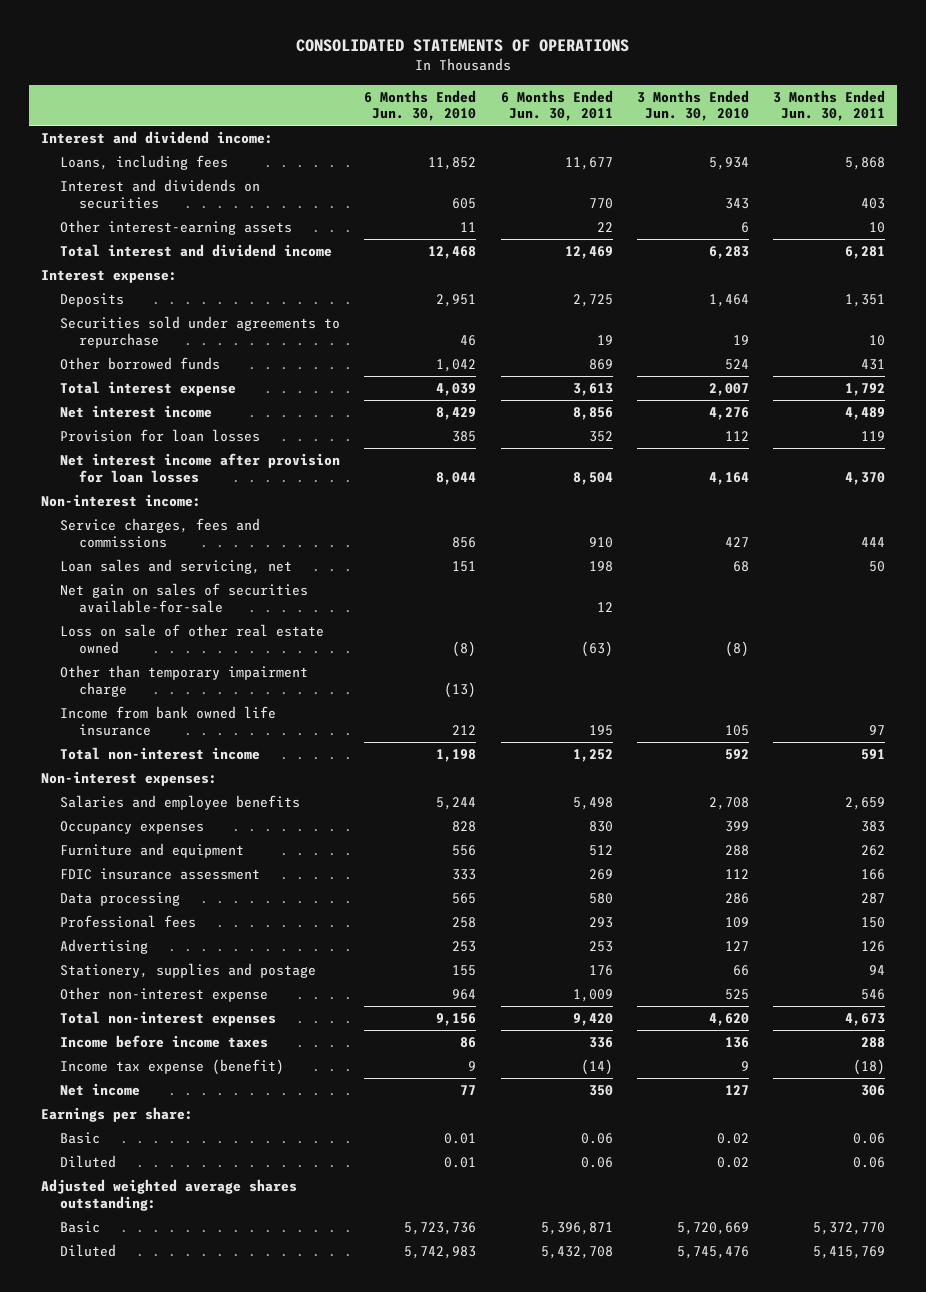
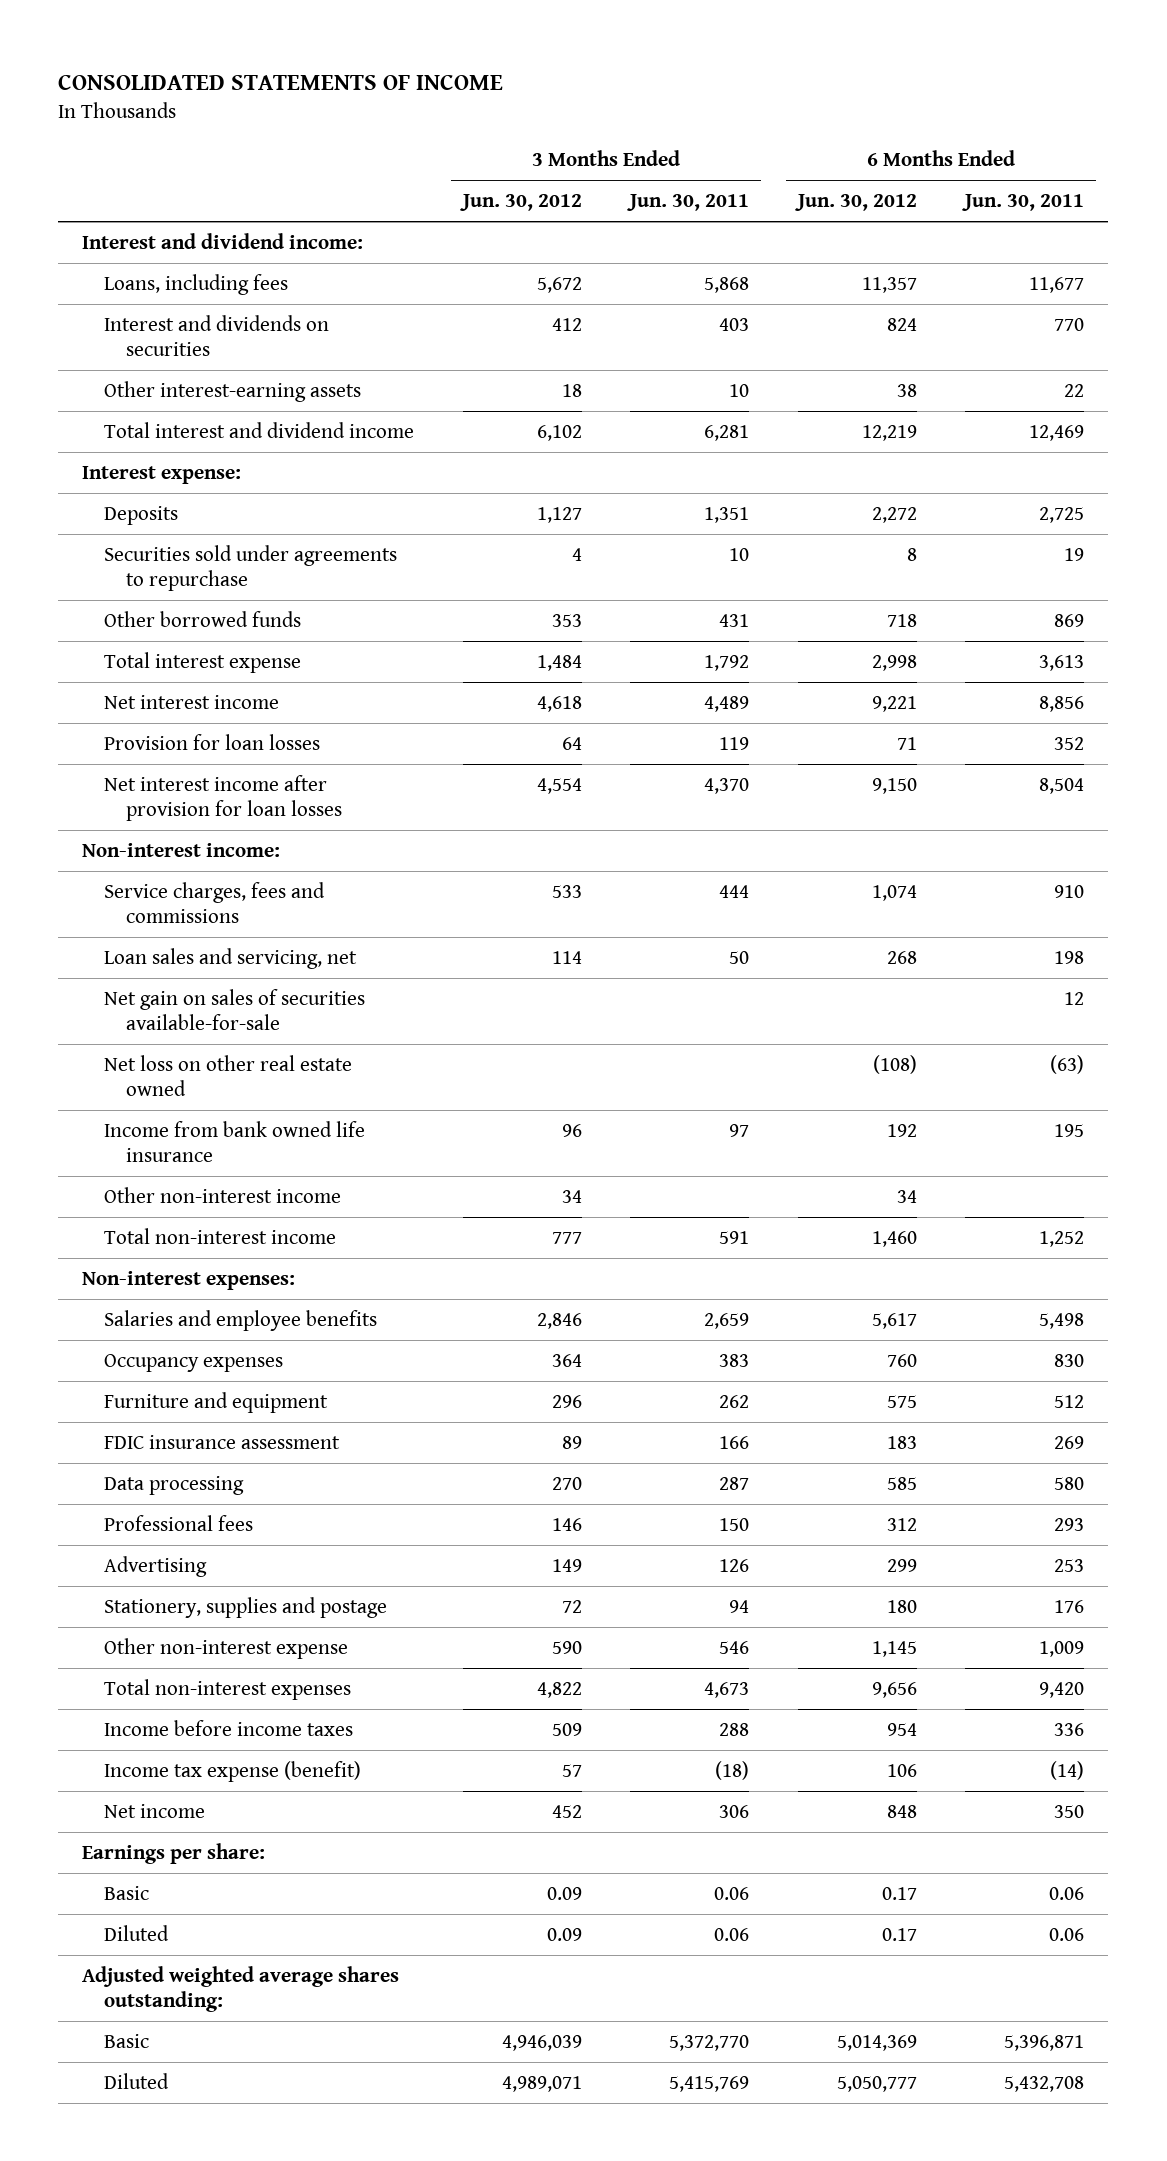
- CONSOLIDATED STATEMENTS OF OPERATIONS
+ CONSOLIDATED STATEMENTS OF INCOME
- | 6 Months Ended Jun. 30, 2010 | 6 Months Ended Jun. 30, 2011 | 3 Months Ended Jun. 30, 2010 | 3 Months Ended Jun. 30, 2011
+ | 3 Months Ended Jun. 30, 2012 | 3 Months Ended Jun. 30, 2011 | 6 Months Ended Jun. 30, 2012 | 6 Months Ended Jun. 30, 2011
- Loss on sale of other real estate owned | (8) | (63) | (8) |
- Other than temporary impairment charge | (13) | | |
+ Net loss on other real estate owned | | | (108) | (63)
+ Other non-interest income | 34 | | 34 |

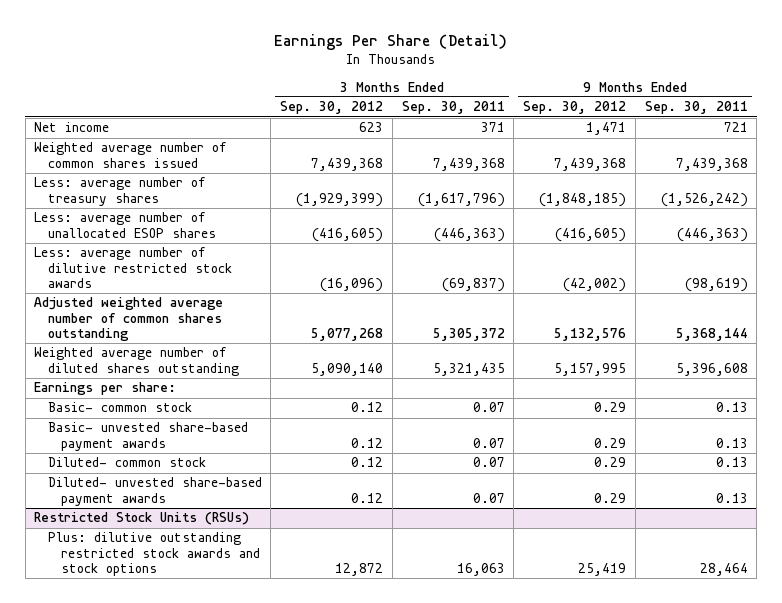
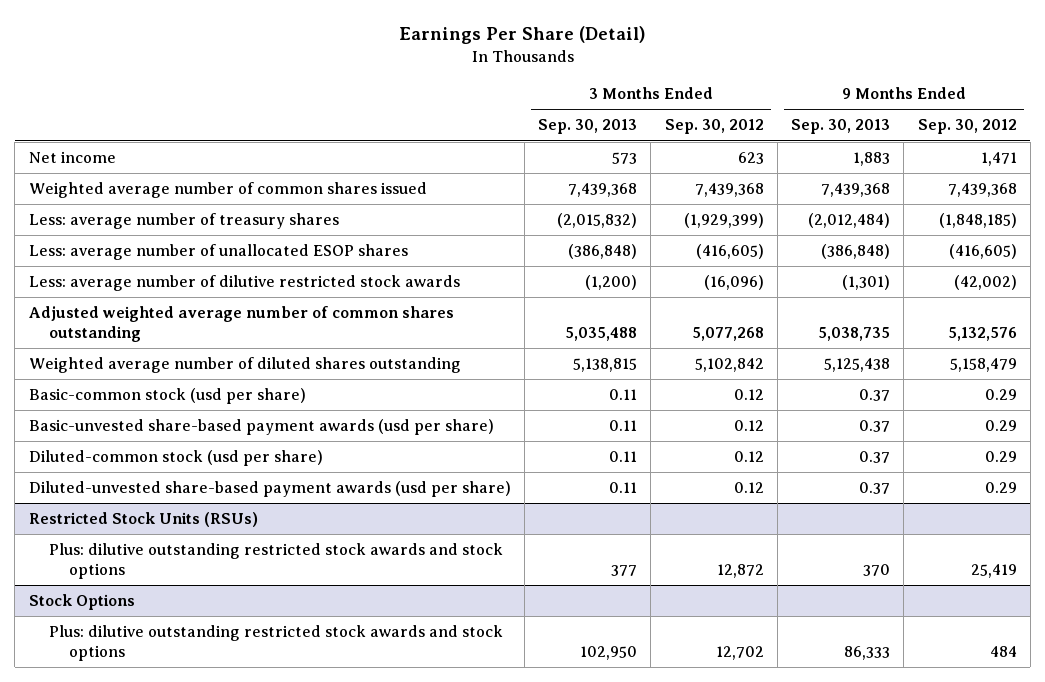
- | 3 Months Ended Sep. 30, 2012 | 3 Months Ended Sep. 30, 2011 | 9 Months Ended Sep. 30, 2012 | 9 Months Ended Sep. 30, 2011
+ | 3 Months Ended Sep. 30, 2013 | 3 Months Ended Sep. 30, 2012 | 9 Months Ended Sep. 30, 2013 | 9 Months Ended Sep. 30, 2012
- Weighted average number of diluted shares outstanding | 5,090,140 | 5,321,435 | 5,157,995 | 5,396,608
- Earnings per share:
- Basic- common stock | 0.12 | 0.07 | 0.29 | 0.13
- Basic- unvested share-based payment awards | 0.12 | 0.07 | 0.29 | 0.13
- Diluted- common stock | 0.12 | 0.07 | 0.29 | 0.13
- Diluted- unvested share-based payment awards | 0.12 | 0.07 | 0.29 | 0.13
+ Weighted average number of diluted shares outstanding | 5,138,815 | 5,102,842 | 5,125,438 | 5,158,479
+ Basic-common stock (usd per share) | 0.11 | 0.12 | 0.37 | 0.29
+ Basic-unvested share-based payment awards (usd per share) | 0.11 | 0.12 | 0.37 | 0.29
+ Diluted-common stock (usd per share) | 0.11 | 0.12 | 0.37 | 0.29
+ Diluted-unvested share-based payment awards (usd per share) | 0.11 | 0.12 | 0.37 | 0.29
+ Stock Options
+ Plus: dilutive outstanding restricted stock awards and stock options | 102,950 | 12,702 | 86,333 | 484

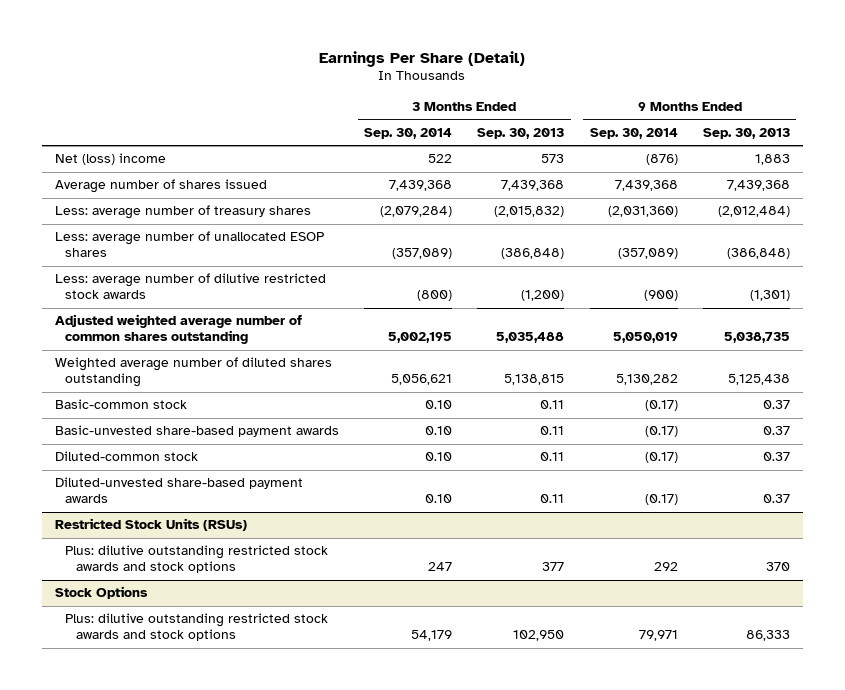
- | 3 Months Ended Sep. 30, 2013 | 3 Months Ended Sep. 30, 2012 | 9 Months Ended Sep. 30, 2013 | 9 Months Ended Sep. 30, 2012
+ | 3 Months Ended Sep. 30, 2014 | 3 Months Ended Sep. 30, 2013 | 9 Months Ended Sep. 30, 2014 | 9 Months Ended Sep. 30, 2013
- Net income | 573 | 623 | 1,883 | 1,471
- Weighted average number of common shares issued | 7,439,368 | 7,439,368 | 7,439,368 | 7,439,368
+ Net (loss) income | 522 | 573 | (876) | 1,883
+ Average number of shares issued | 7,439,368 | 7,439,368 | 7,439,368 | 7,439,368
- Basic-common stock (usd per share) | 0.11 | 0.12 | 0.37 | 0.29
- Basic-unvested share-based payment awards (usd per share) | 0.11 | 0.12 | 0.37 | 0.29
- Diluted-common stock (usd per share) | 0.11 | 0.12 | 0.37 | 0.29
- Diluted-unvested share-based payment awards (usd per share) | 0.11 | 0.12 | 0.37 | 0.29
+ Basic-common stock | 0.10 | 0.11 | (0.17) | 0.37
+ Basic-unvested share-based payment awards | 0.10 | 0.11 | (0.17) | 0.37
+ Diluted-common stock | 0.10 | 0.11 | (0.17) | 0.37
+ Diluted-unvested share-based payment awards | 0.10 | 0.11 | (0.17) | 0.37

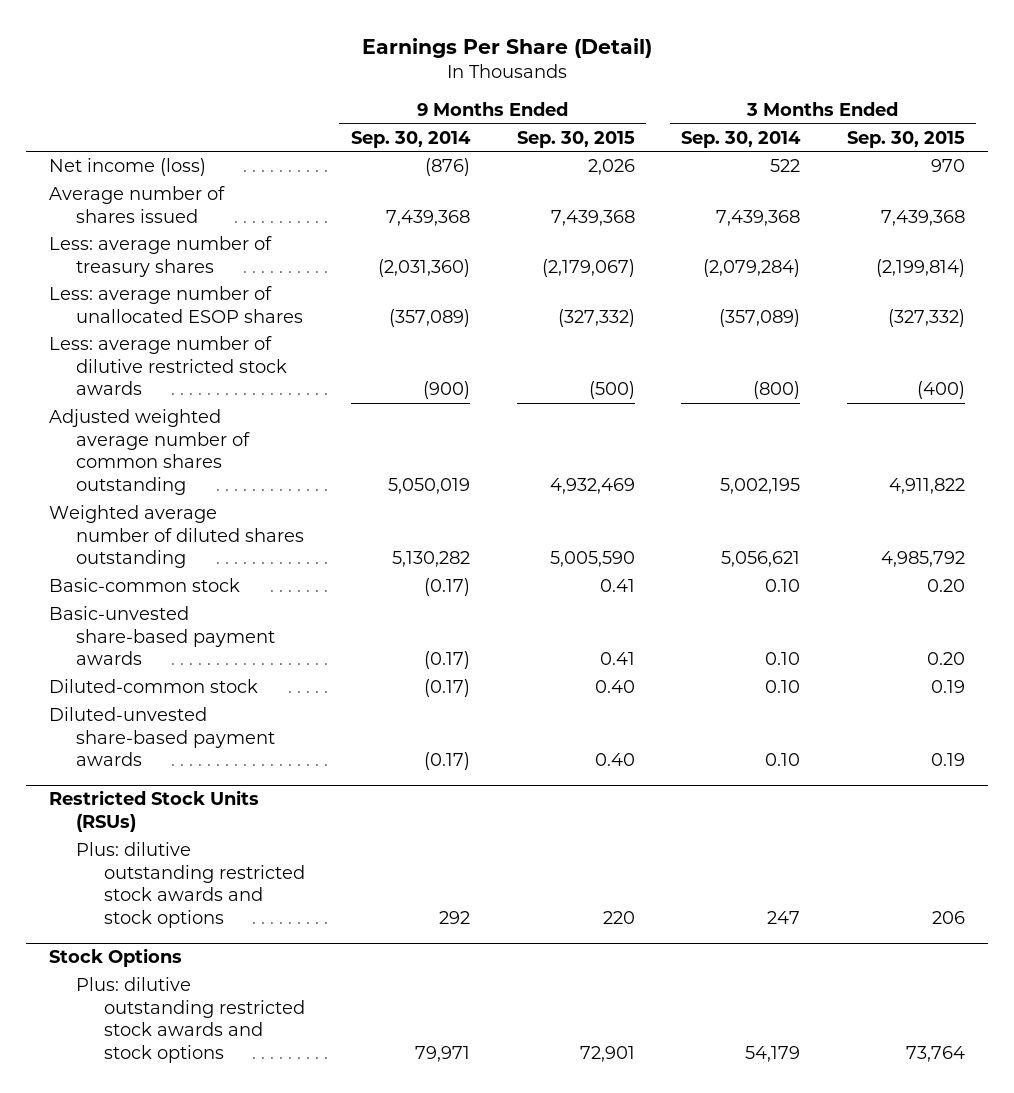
- | 3 Months Ended Sep. 30, 2014 | 3 Months Ended Sep. 30, 2013 | 9 Months Ended Sep. 30, 2014 | 9 Months Ended Sep. 30, 2013
+ | 9 Months Ended Sep. 30, 2014 | 9 Months Ended Sep. 30, 2015 | 3 Months Ended Sep. 30, 2014 | 3 Months Ended Sep. 30, 2015
- Net (loss) income | 522 | 573 | (876) | 1,883
+ Net income (loss) | (876) | 2,026 | 522 | 970

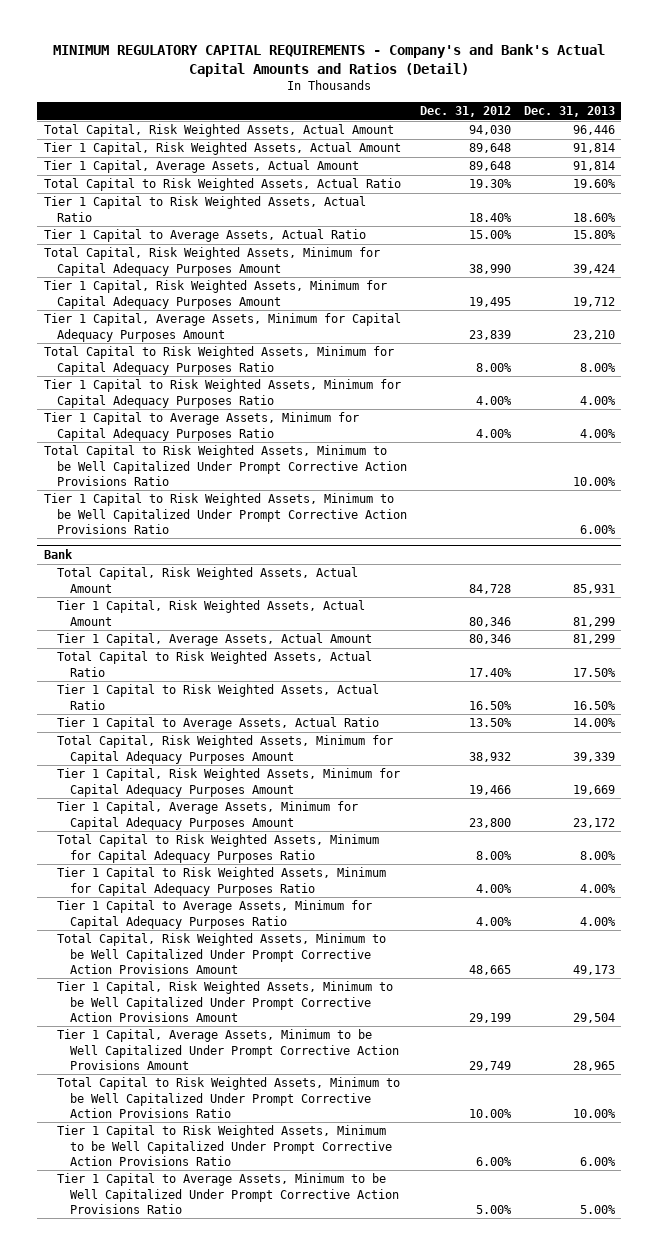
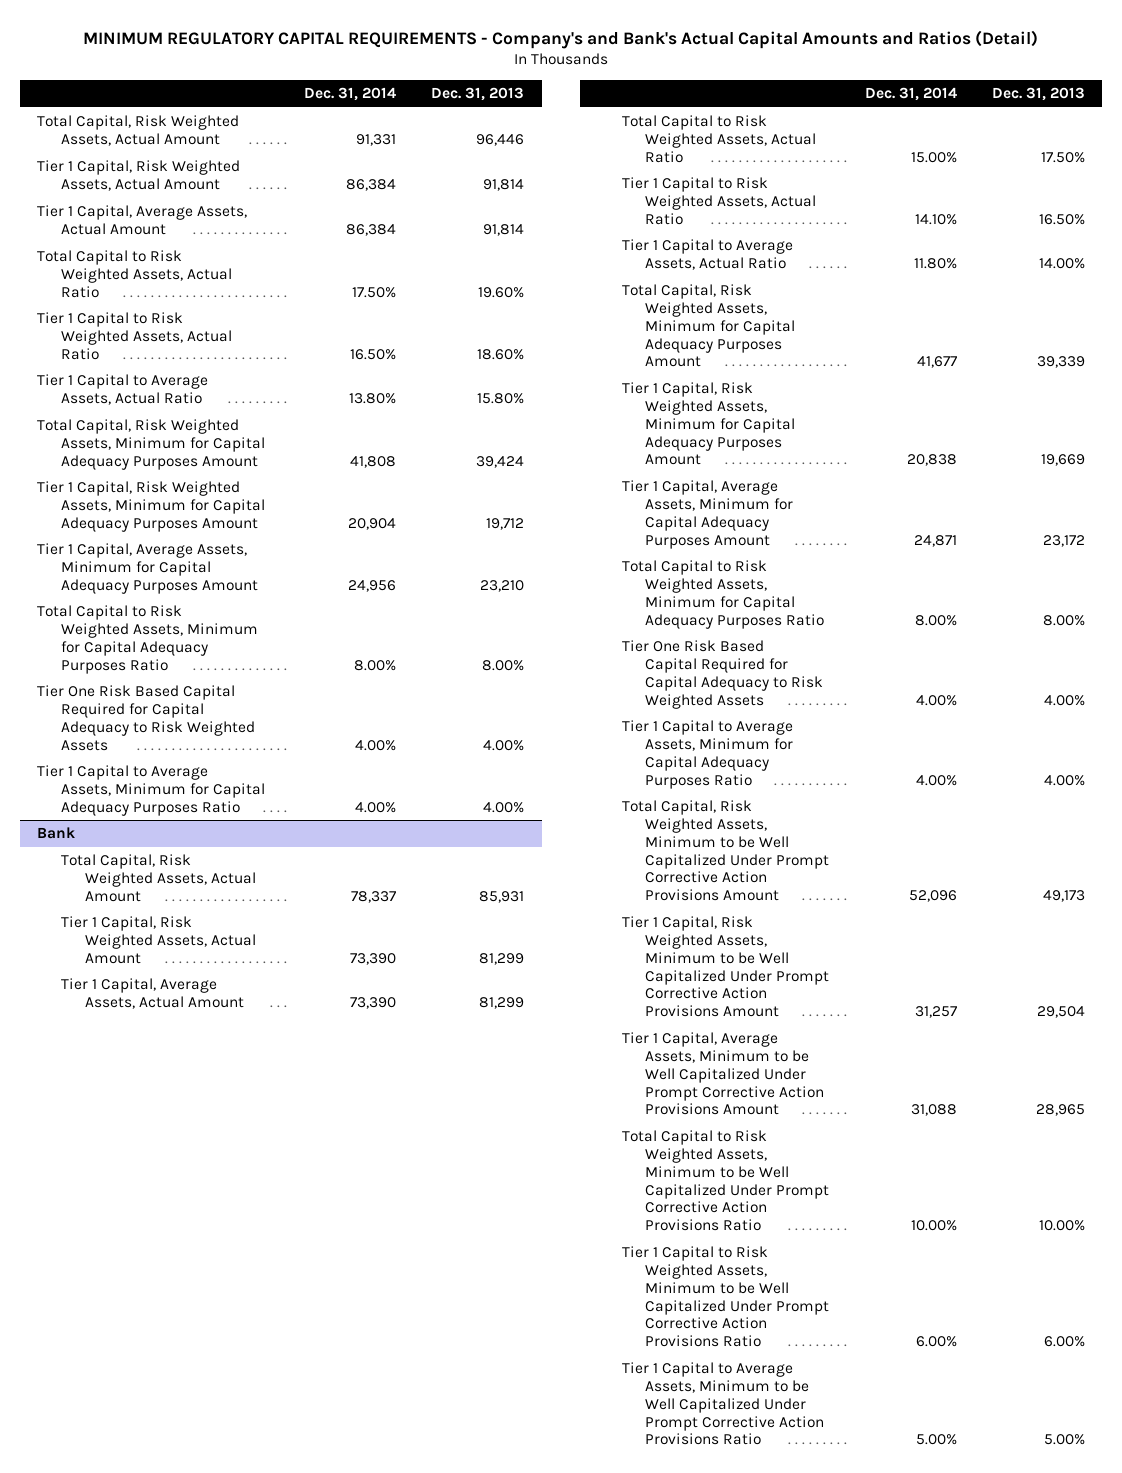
- | Dec. 31, 2012 | Dec. 31, 2013
+ | Dec. 31, 2014 | Dec. 31, 2013
- Tier 1 Capital to Risk Weighted Assets, Minimum for Capital Adequacy Purposes Ratio | 4.00% | 4.00%
+ Tier One Risk Based Capital Required for Capital Adequacy to Risk Weighted Assets | 4.00% | 4.00%
- Total Capital to Risk Weighted Assets, Minimum to be Well Capitalized Under Prompt Corrective Action Provisions Ratio | | 10.00%
- Tier 1 Capital to Risk Weighted Assets, Minimum to be Well Capitalized Under Prompt Corrective Action Provisions Ratio | | 6.00%
@ Bank
- Tier 1 Capital to Risk Weighted Assets, Minimum for Capital Adequacy Purposes Ratio | 4.00% | 4.00%
+ Tier One Risk Based Capital Required for Capital Adequacy to Risk Weighted Assets | 4.00% | 4.00%

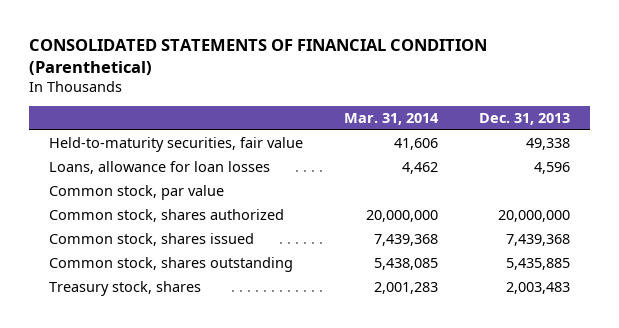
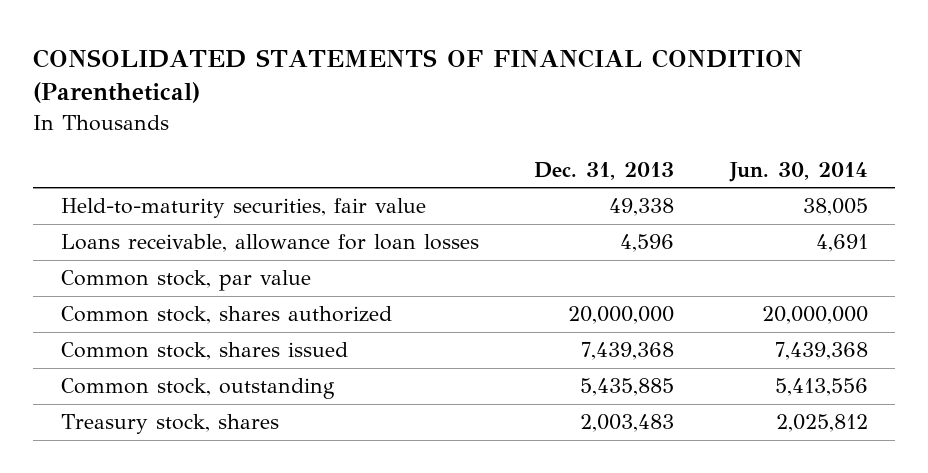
- | Mar. 31, 2014 | Dec. 31, 2013
+ | Dec. 31, 2013 | Jun. 30, 2014
- Loans, allowance for loan losses | 4,462 | 4,596
+ Loans receivable, allowance for loan losses | 4,596 | 4,691
- Common stock, shares outstanding | 5,438,085 | 5,435,885
+ Common stock, outstanding | 5,435,885 | 5,413,556

